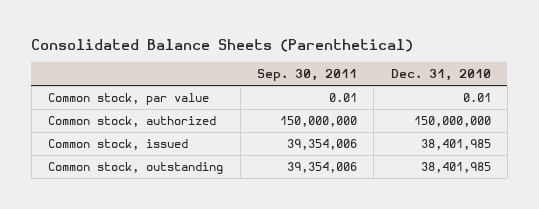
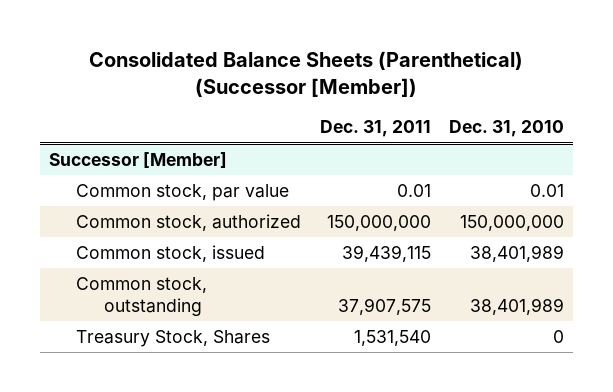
- Consolidated Balance Sheets (Parenthetical)
+ Consolidated Balance Sheets (Parenthetical) (Successor [Member])
- | Sep. 30, 2011 | Dec. 31, 2010
+ | Dec. 31, 2011 | Dec. 31, 2010
+ Successor [Member]
- Common stock, issued | 39,354,006 | 38,401,985
- Common stock, outstanding | 39,354,006 | 38,401,985
+ Common stock, issued | 39,439,115 | 38,401,989
+ Common stock, outstanding | 37,907,575 | 38,401,989
+ Treasury Stock, Shares | 1,531,540 | 0

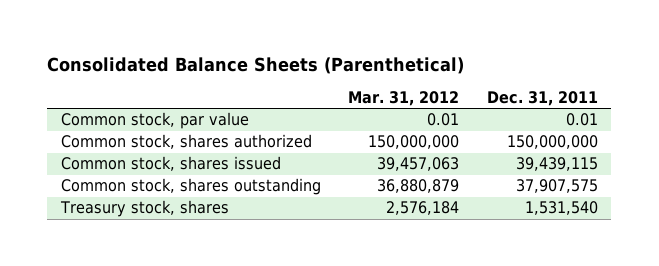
- Consolidated Balance Sheets (Parenthetical) (Successor [Member])
+ Consolidated Balance Sheets (Parenthetical)
- | Dec. 31, 2011 | Dec. 31, 2010
+ | Mar. 31, 2012 | Dec. 31, 2011
- Successor [Member]
- Common stock, authorized | 150,000,000 | 150,000,000
- Common stock, issued | 39,439,115 | 38,401,989
- Common stock, outstanding | 37,907,575 | 38,401,989
- Treasury Stock, Shares | 1,531,540 | 0
+ Common stock, shares authorized | 150,000,000 | 150,000,000
+ Common stock, shares issued | 39,457,063 | 39,439,115
+ Common stock, shares outstanding | 36,880,879 | 37,907,575
+ Treasury stock, shares | 2,576,184 | 1,531,540

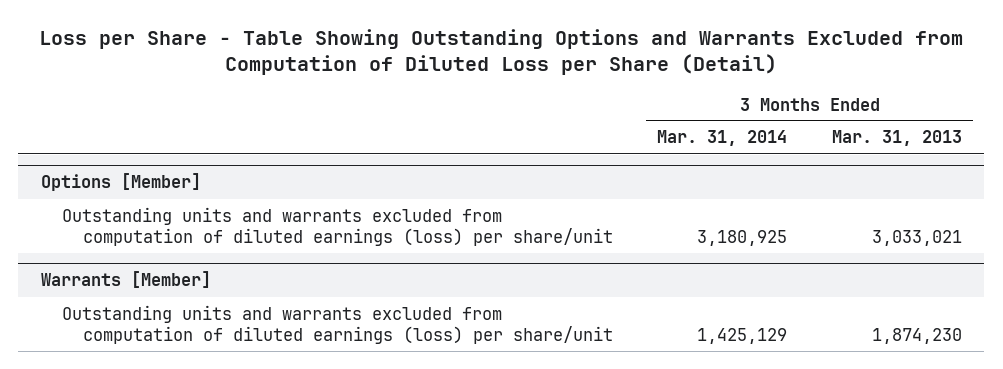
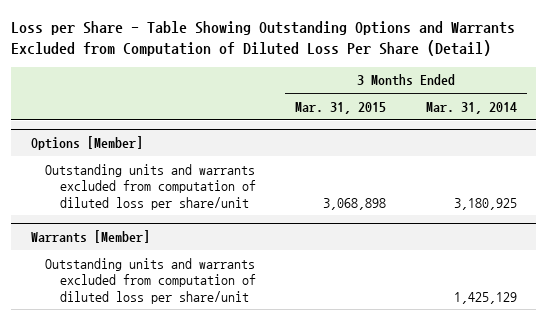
- Loss per Share - Table Showing Outstanding Options and Warrants Excluded from Computation of Diluted Loss per Share (Detail)
+ Loss per Share - Table Showing Outstanding Options and Warrants Excluded from Computation of Diluted Loss Per Share (Detail)
- | 3 Months Ended Mar. 31, 2014 | 3 Months Ended Mar. 31, 2013
+ | 3 Months Ended Mar. 31, 2015 | 3 Months Ended Mar. 31, 2014
@ Options [Member]
- Outstanding units and warrants excluded from computation of diluted earnings (loss) per share/unit | 3,180,925 | 3,033,021
+ Outstanding units and warrants excluded from computation of diluted loss per share/unit | 3,068,898 | 3,180,925
@ Warrants [Member]
- Outstanding units and warrants excluded from computation of diluted earnings (loss) per share/unit | 1,425,129 | 1,874,230
+ Outstanding units and warrants excluded from computation of diluted loss per share/unit | | 1,425,129

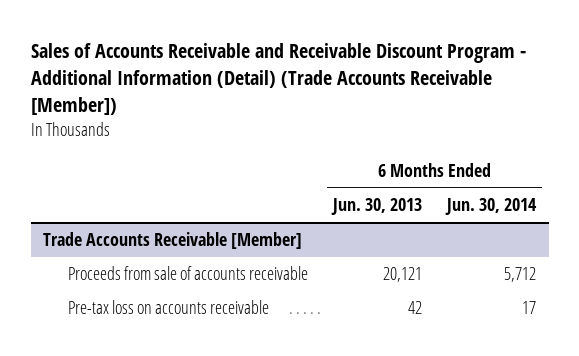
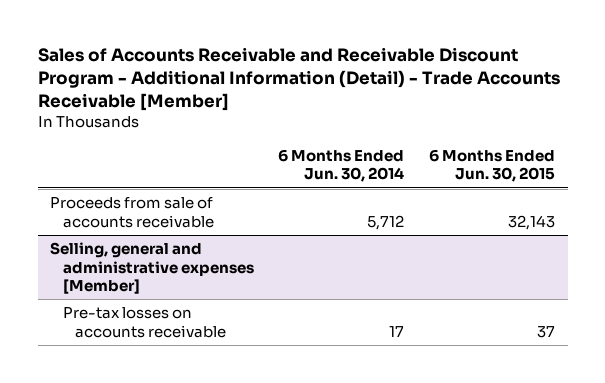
- Sales of Accounts Receivable and Receivable Discount Program - Additional Information (Detail) (Trade Accounts Receivable [Member])
+ Sales of Accounts Receivable and Receivable Discount Program - Additional Information (Detail) - Trade Accounts Receivable [Member]
- | 6 Months Ended Jun. 30, 2013 | 6 Months Ended Jun. 30, 2014
+ | 6 Months Ended Jun. 30, 2014 | 6 Months Ended Jun. 30, 2015
- Trade Accounts Receivable [Member]
- Pre-tax loss on accounts receivable | 42 | 17
+ Selling, general and administrative expenses [Member]
+ Pre-tax losses on accounts receivable | 17 | 37

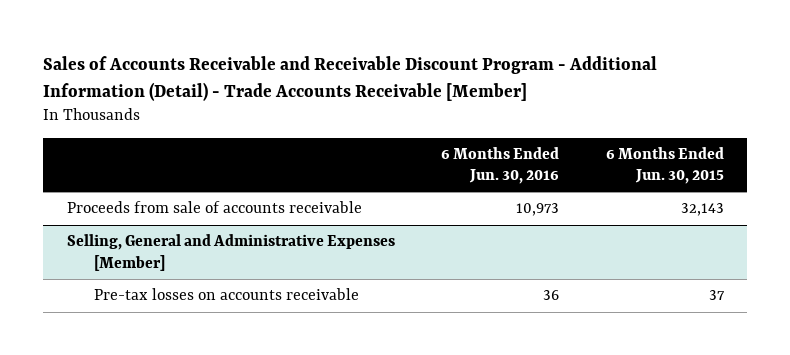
- | 6 Months Ended Jun. 30, 2014 | 6 Months Ended Jun. 30, 2015
+ | 6 Months Ended Jun. 30, 2016 | 6 Months Ended Jun. 30, 2015
- Selling, general and administrative expenses [Member]
+ Selling, General and Administrative Expenses [Member]

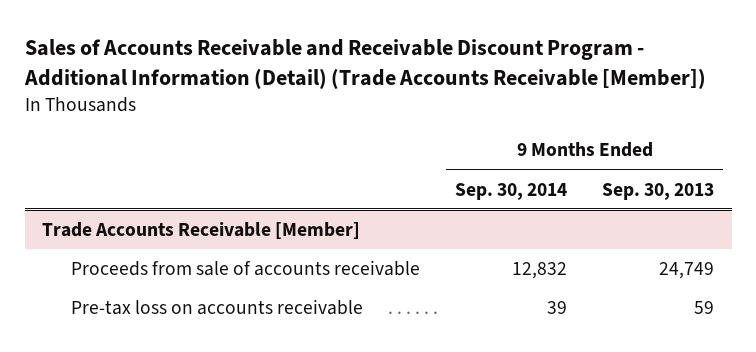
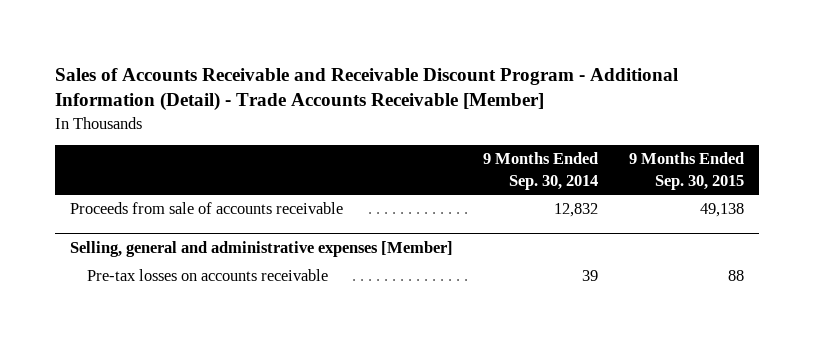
- Sales of Accounts Receivable and Receivable Discount Program - Additional Information (Detail) (Trade Accounts Receivable [Member])
+ Sales of Accounts Receivable and Receivable Discount Program - Additional Information (Detail) - Trade Accounts Receivable [Member]
- | 9 Months Ended Sep. 30, 2014 | 9 Months Ended Sep. 30, 2013
+ | 9 Months Ended Sep. 30, 2014 | 9 Months Ended Sep. 30, 2015
- Trade Accounts Receivable [Member]
- Pre-tax loss on accounts receivable | 39 | 59
+ Selling, general and administrative expenses [Member]
+ Pre-tax losses on accounts receivable | 39 | 88

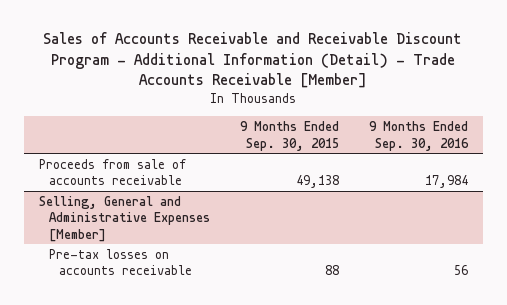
- | 9 Months Ended Sep. 30, 2014 | 9 Months Ended Sep. 30, 2015
+ | 9 Months Ended Sep. 30, 2015 | 9 Months Ended Sep. 30, 2016
- Selling, general and administrative expenses [Member]
+ Selling, General and Administrative Expenses [Member]

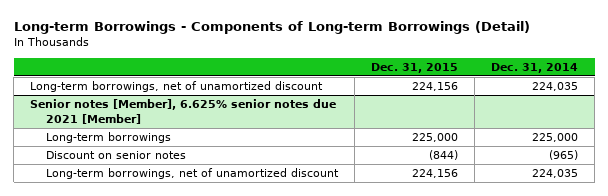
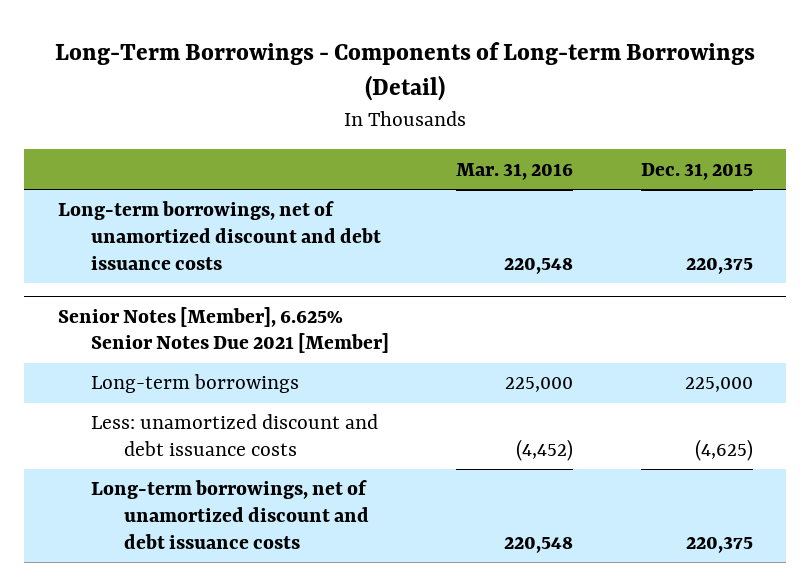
- Long-term Borrowings - Components of Long-term Borrowings (Detail)
+ Long-Term Borrowings - Components of Long-term Borrowings (Detail)
- | Dec. 31, 2015 | Dec. 31, 2014
+ | Mar. 31, 2016 | Dec. 31, 2015
- Long-term borrowings, net of unamortized discount | 224,156 | 224,035
- Senior notes [Member], 6.625% senior notes due 2021 [Member]
+ Long-term borrowings, net of unamortized discount and debt issuance costs | 220,548 | 220,375
+ Senior Notes [Member], 6.625% Senior Notes Due 2021 [Member]
- Discount on senior notes | (844) | (965)
- Long-term borrowings, net of unamortized discount | 224,156 | 224,035
+ Less: unamortized discount and debt issuance costs | (4,452) | (4,625)
+ Long-term borrowings, net of unamortized discount and debt issuance costs | 220,548 | 220,375

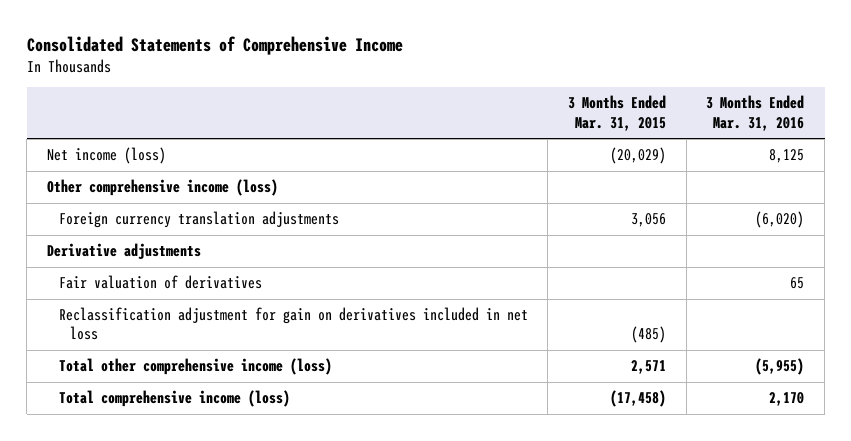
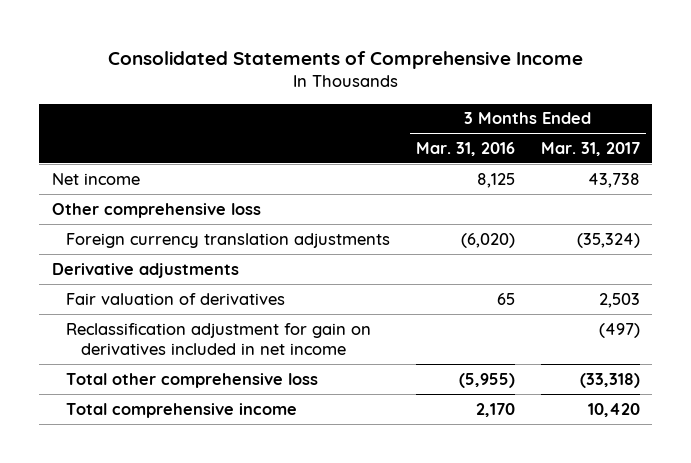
- | 3 Months Ended Mar. 31, 2015 | 3 Months Ended Mar. 31, 2016
+ | 3 Months Ended Mar. 31, 2016 | 3 Months Ended Mar. 31, 2017
- Net income (loss) | (20,029) | 8,125
- Other comprehensive income (loss)
+ Net income | 8,125 | 43,738
+ Other comprehensive loss
- Reclassification adjustment for gain on derivatives included in net loss | (485) |
- Total other comprehensive income (loss) | 2,571 | (5,955)
- Total comprehensive income (loss) | (17,458) | 2,170
+ Reclassification adjustment for gain on derivatives included in net income | | (497)
+ Total other comprehensive loss | (5,955) | (33,318)
+ Total comprehensive income | 2,170 | 10,420

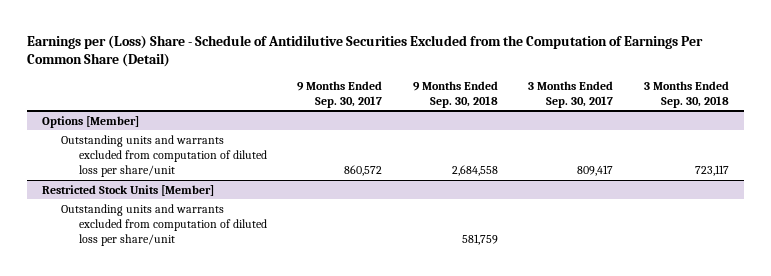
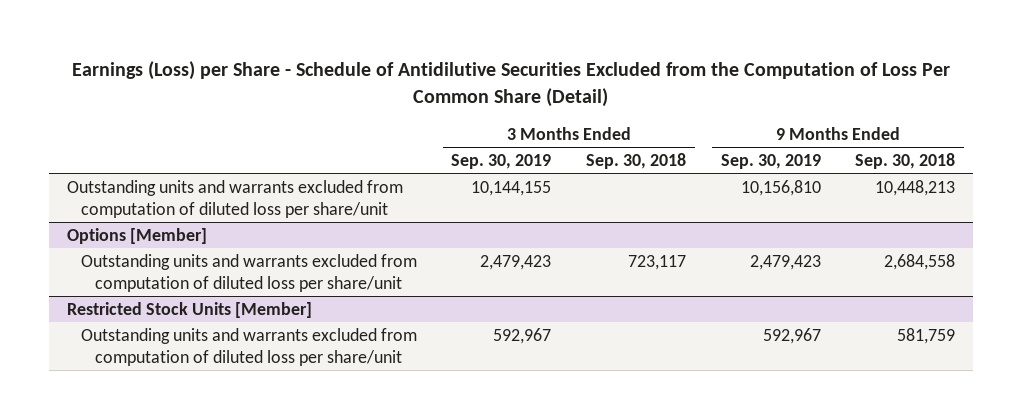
- Earnings per (Loss) Share - Schedule of Antidilutive Securities Excluded from the Computation of Earnings Per Common Share (Detail)
+ Earnings (Loss) per Share - Schedule of Antidilutive Securities Excluded from the Computation of Loss Per Common Share (Detail)
- | 9 Months Ended Sep. 30, 2017 | 9 Months Ended Sep. 30, 2018 | 3 Months Ended Sep. 30, 2017 | 3 Months Ended Sep. 30, 2018
+ | 3 Months Ended Sep. 30, 2019 | 3 Months Ended Sep. 30, 2018 | 9 Months Ended Sep. 30, 2019 | 9 Months Ended Sep. 30, 2018
+ Outstanding units and warrants excluded from computation of diluted loss per share/unit | 10,144,155 | | 10,156,810 | 10,448,213

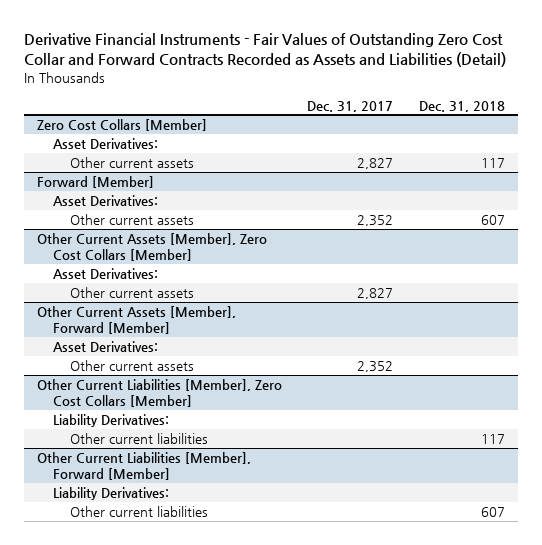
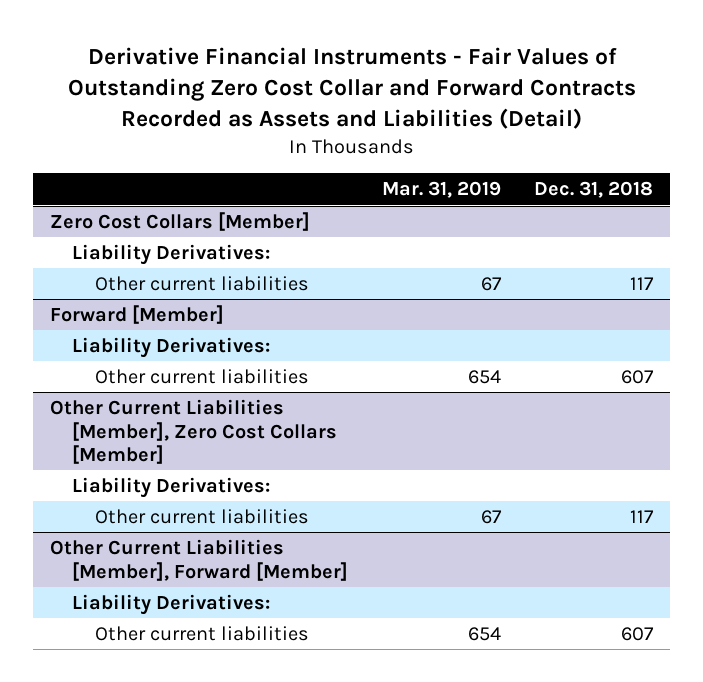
- | Dec. 31, 2017 | Dec. 31, 2018
+ | Mar. 31, 2019 | Dec. 31, 2018
@ Zero Cost Collars [Member]
- Asset Derivatives:
- Other current assets | 2,827 | 117
+ Liability Derivatives:
+ Other current liabilities | 67 | 117
@ Forward [Member]
- Asset Derivatives:
- Other current assets | 2,352 | 607
- Other Current Assets [Member], Zero Cost Collars [Member]
- Asset Derivatives:
- Other current assets | 2,827 |
- Other Current Assets [Member], Forward [Member]
- Asset Derivatives:
- Other current assets | 2,352 |
@ Forward [Member]
+ Liability Derivatives:
+ Other current liabilities | 654 | 607

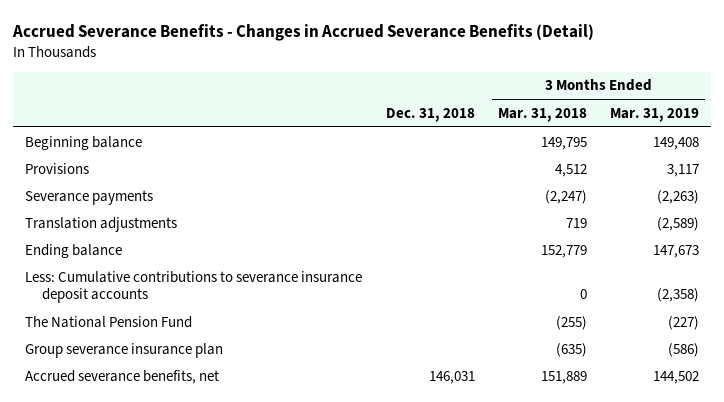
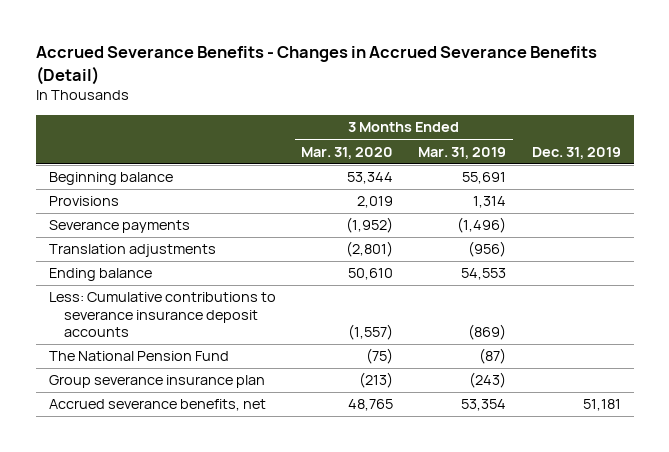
- | Dec. 31, 2018 | 3 Months Ended Mar. 31, 2018 | 3 Months Ended Mar. 31, 2019
+ | 3 Months Ended Mar. 31, 2020 | 3 Months Ended Mar. 31, 2019 | Dec. 31, 2019
- Beginning balance | | 149,795 | 149,408
- Provisions | | 4,512 | 3,117
- Severance payments | | (2,247) | (2,263)
- Translation adjustments | | 719 | (2,589)
- Ending balance | | 152,779 | 147,673
- Less: Cumulative contributions to severance insurance deposit accounts | | 0 | (2,358)
- The National Pension Fund | | (255) | (227)
- Group severance insurance plan | | (635) | (586)
- Accrued severance benefits, net | 146,031 | 151,889 | 144,502
+ Beginning balance | 53,344 | 55,691 |
+ Provisions | 2,019 | 1,314 |
+ Severance payments | (1,952) | (1,496) |
+ Translation adjustments | (2,801) | (956) |
+ Ending balance | 50,610 | 54,553 |
+ Less: Cumulative contributions to severance insurance deposit accounts | (1,557) | (869) |
+ The National Pension Fund | (75) | (87) |
+ Group severance insurance plan | (213) | (243) |
+ Accrued severance benefits, net | 48,765 | 53,354 | 51,181

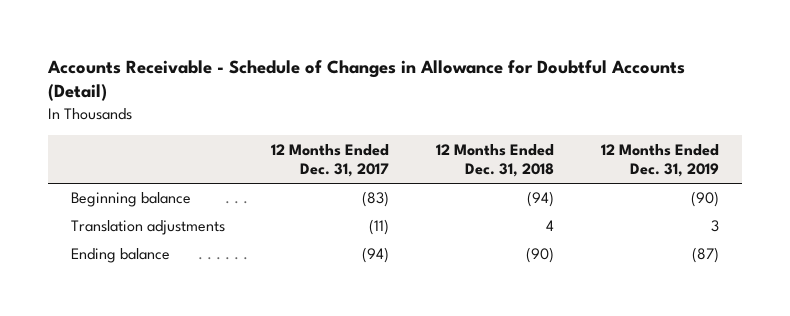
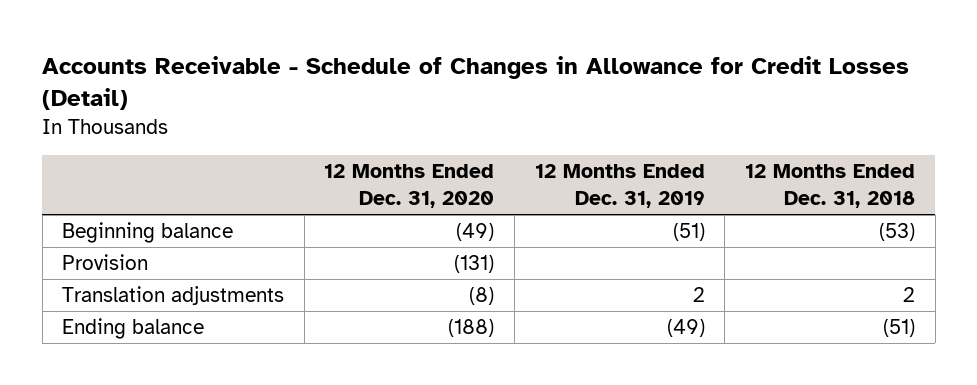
- Accounts Receivable - Schedule of Changes in Allowance for Doubtful Accounts (Detail)
+ Accounts Receivable - Schedule of Changes in Allowance for Credit Losses (Detail)
- | 12 Months Ended Dec. 31, 2017 | 12 Months Ended Dec. 31, 2018 | 12 Months Ended Dec. 31, 2019
+ | 12 Months Ended Dec. 31, 2020 | 12 Months Ended Dec. 31, 2019 | 12 Months Ended Dec. 31, 2018
- Beginning balance | (83) | (94) | (90)
- Translation adjustments | (11) | 4 | 3
- Ending balance | (94) | (90) | (87)
+ Beginning balance | (49) | (51) | (53)
+ Provision | (131) | |
+ Translation adjustments | (8) | 2 | 2
+ Ending balance | (188) | (49) | (51)

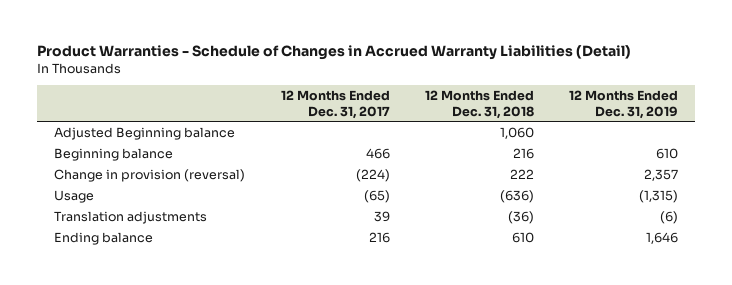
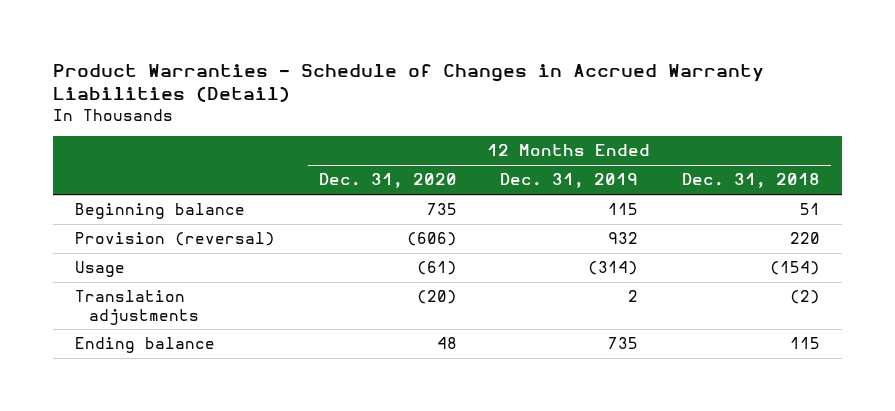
- | 12 Months Ended Dec. 31, 2017 | 12 Months Ended Dec. 31, 2018 | 12 Months Ended Dec. 31, 2019
+ | 12 Months Ended Dec. 31, 2020 | 12 Months Ended Dec. 31, 2019 | 12 Months Ended Dec. 31, 2018
- Adjusted Beginning balance | | 1,060 |
- Beginning balance | 466 | 216 | 610
- Change in provision (reversal) | (224) | 222 | 2,357
- Usage | (65) | (636) | (1,315)
- Translation adjustments | 39 | (36) | (6)
- Ending balance | 216 | 610 | 1,646
+ Beginning balance | 735 | 115 | 51
+ Provision (reversal) | (606) | 932 | 220
+ Usage | (61) | (314) | (154)
+ Translation adjustments | (20) | 2 | (2)
+ Ending balance | 48 | 735 | 115

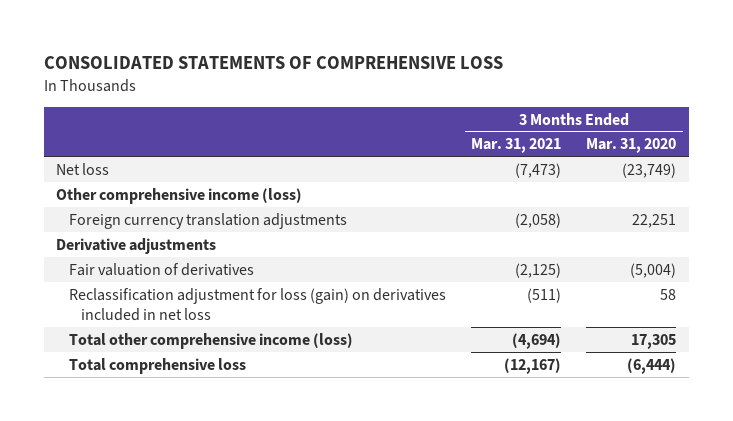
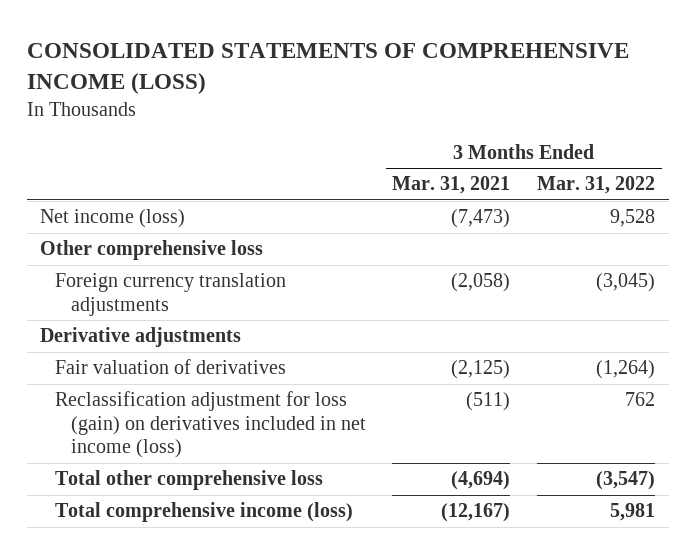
- CONSOLIDATED STATEMENTS OF COMPREHENSIVE LOSS
+ CONSOLIDATED STATEMENTS OF COMPREHENSIVE INCOME (LOSS)
- | 3 Months Ended Mar. 31, 2021 | 3 Months Ended Mar. 31, 2020
+ | 3 Months Ended Mar. 31, 2021 | 3 Months Ended Mar. 31, 2022
- Net loss | (7,473) | (23,749)
- Other comprehensive income (loss)
+ Net income (loss) | (7,473) | 9,528
+ Other comprehensive loss
- Reclassification adjustment for loss (gain) on derivatives included in net loss | (511) | 58
- Total other comprehensive income (loss) | (4,694) | 17,305
- Total comprehensive loss | (12,167) | (6,444)
+ Reclassification adjustment for loss (gain) on derivatives included in net income (loss) | (511) | 762
+ Total other comprehensive loss | (4,694) | (3,547)
+ Total comprehensive income (loss) | (12,167) | 5,981

